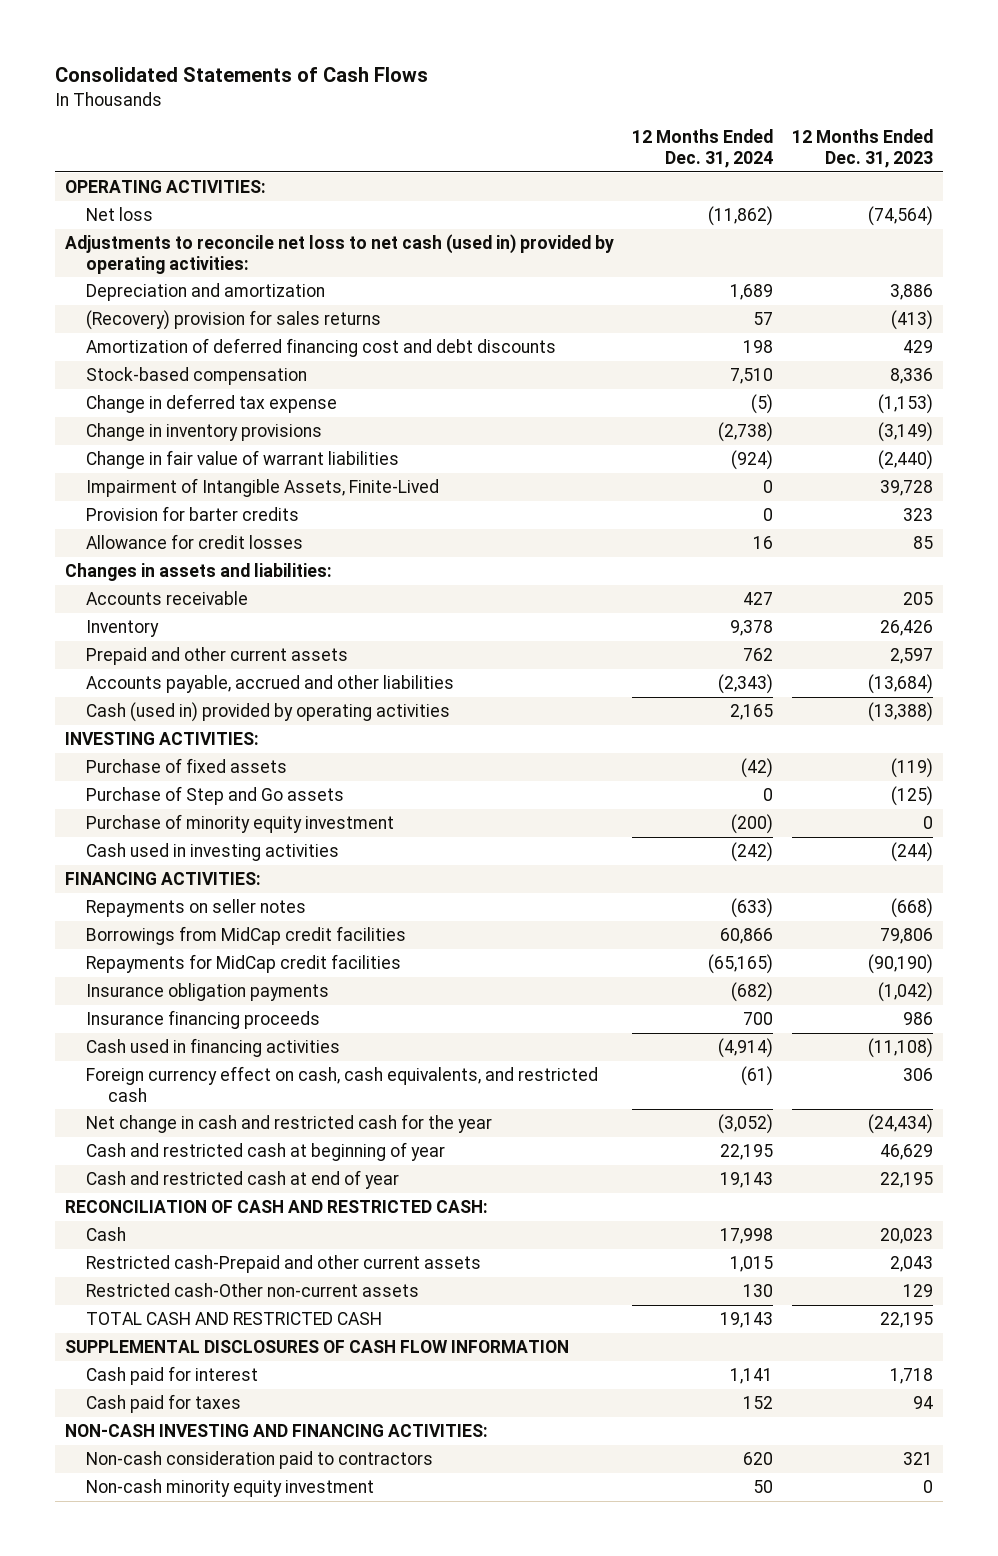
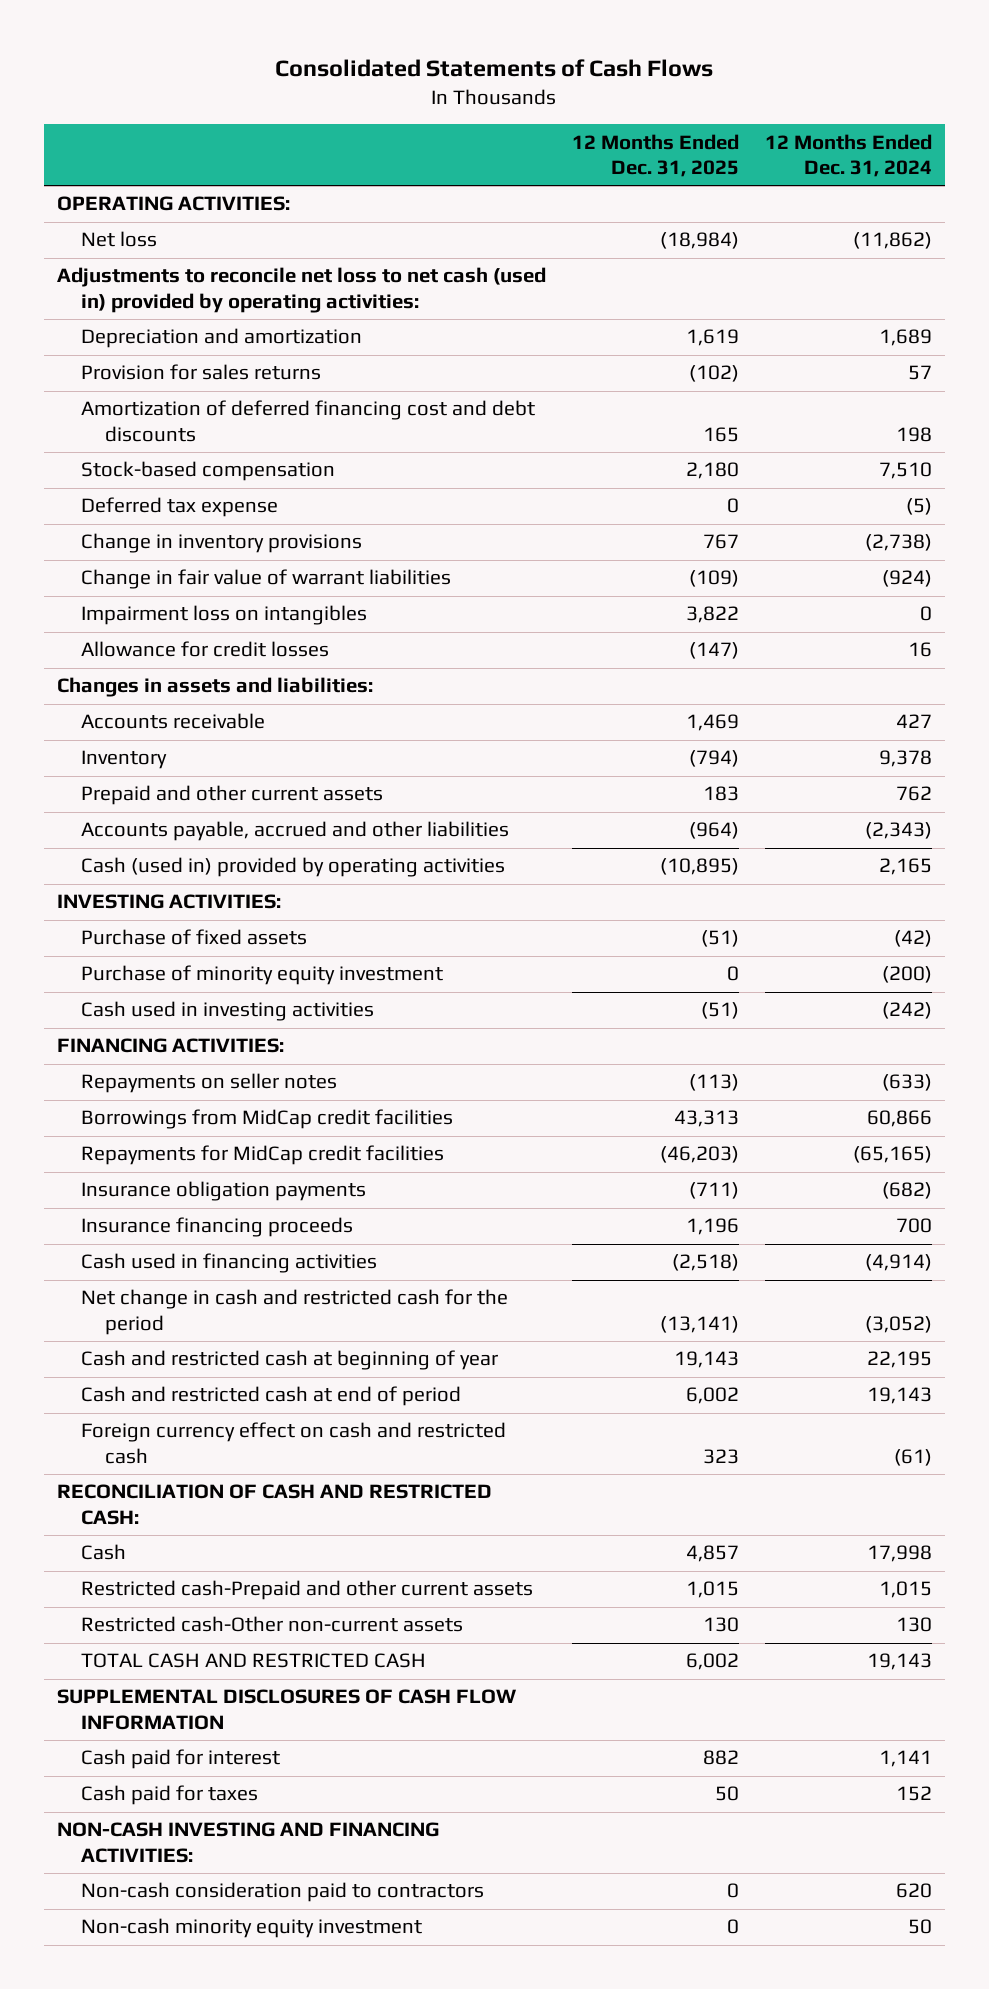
- | 12 Months Ended Dec. 31, 2024 | 12 Months Ended Dec. 31, 2023
+ | 12 Months Ended Dec. 31, 2025 | 12 Months Ended Dec. 31, 2024
- (Recovery) provision for sales returns | 57 | (413)
+ Provision for sales returns | (102) | 57
- Change in deferred tax expense | (5) | (1,153)
+ Deferred tax expense | 0 | (5)
- Impairment of Intangible Assets, Finite-Lived | 0 | 39,728
- Provision for barter credits | 0 | 323
+ Impairment loss on intangibles | 3,822 | 0
- Purchase of Step and Go assets | 0 | (125)
- Foreign currency effect on cash, cash equivalents, and restricted cash | (61) | 306
- Net change in cash and restricted cash for the year | (3,052) | (24,434)
+ Net change in cash and restricted cash for the period | (13,141) | (3,052)
- Cash and restricted cash at end of year | 19,143 | 22,195
+ Cash and restricted cash at end of period | 6,002 | 19,143
+ Foreign currency effect on cash and restricted cash | 323 | (61)

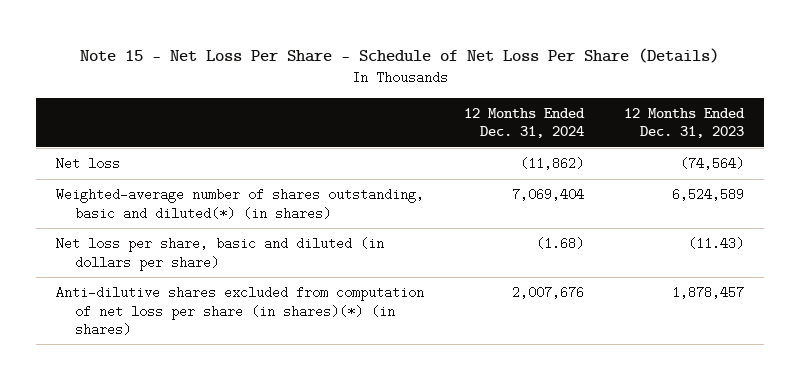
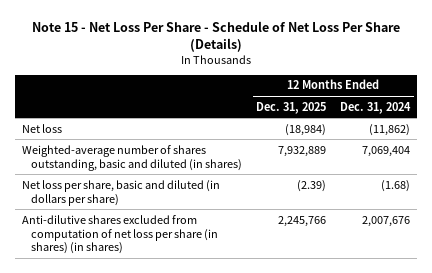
- | 12 Months Ended Dec. 31, 2024 | 12 Months Ended Dec. 31, 2023
+ | 12 Months Ended Dec. 31, 2025 | 12 Months Ended Dec. 31, 2024
- Weighted-average number of shares outstanding, basic and diluted(*) (in shares) | 7,069,404 | 6,524,589
+ Weighted-average number of shares outstanding, basic and diluted (in shares) | 7,932,889 | 7,069,404
- Anti-dilutive shares excluded from computation of net loss per share (in shares)(*) (in shares) | 2,007,676 | 1,878,457
+ Anti-dilutive shares excluded from computation of net loss per share (in shares) (in shares) | 2,245,766 | 2,007,676

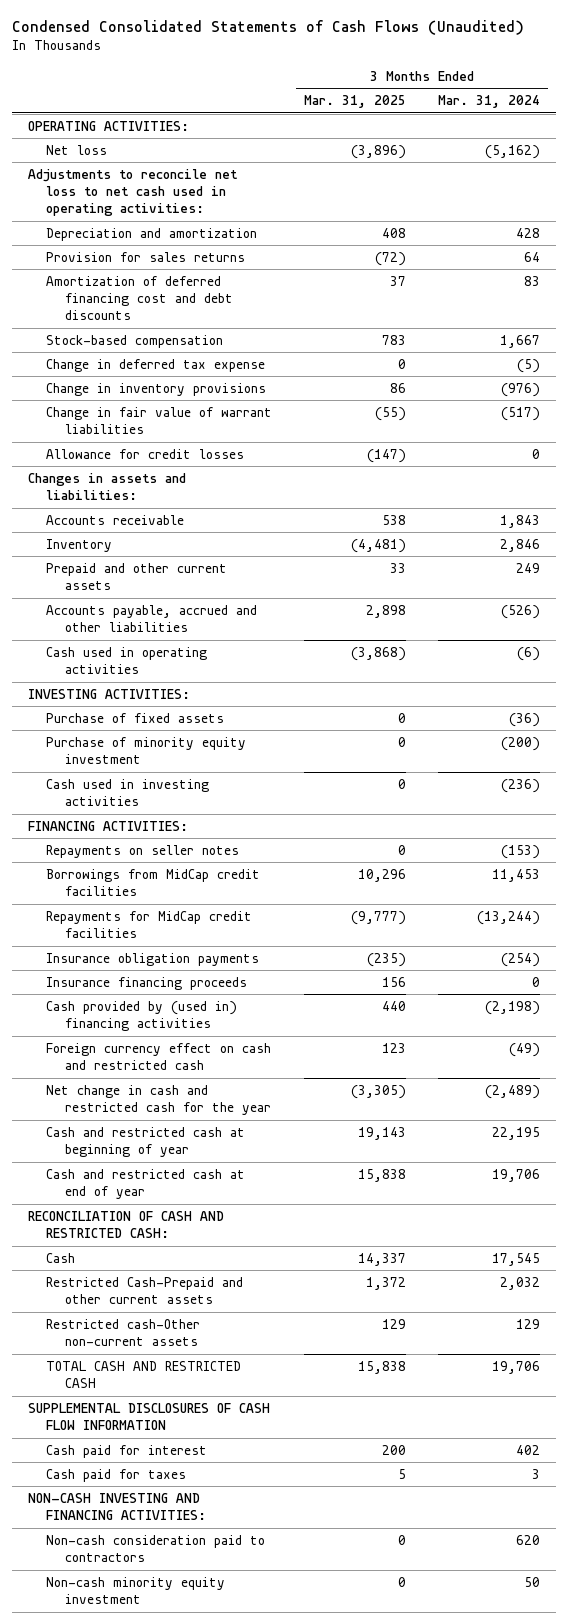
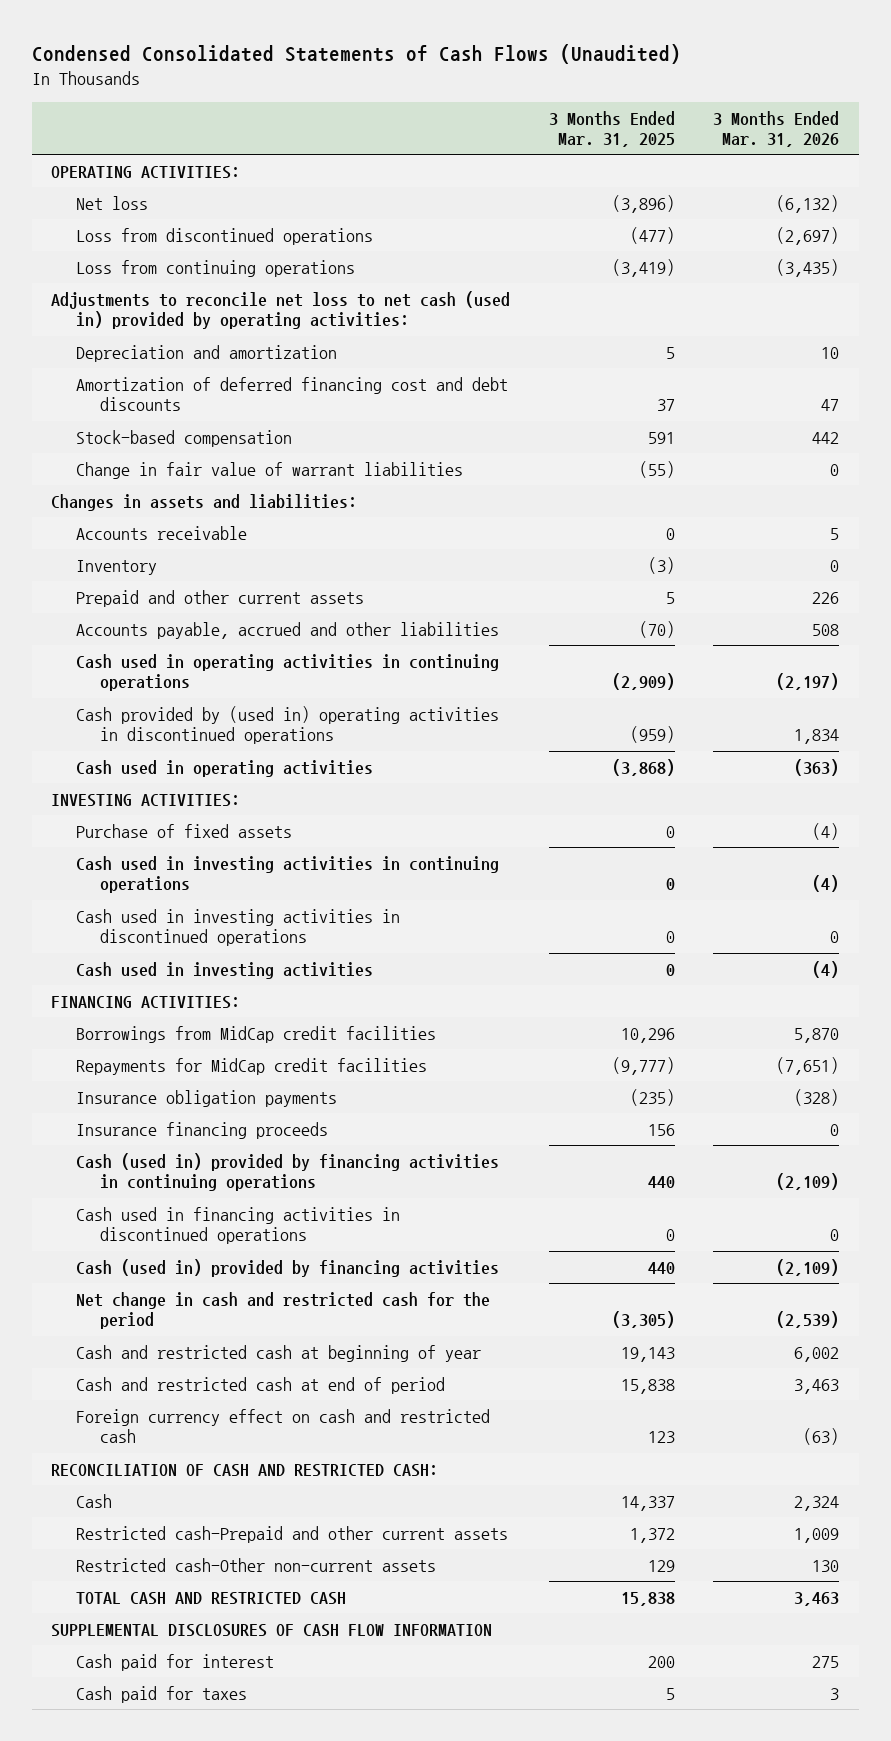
- | 3 Months Ended Mar. 31, 2025 | 3 Months Ended Mar. 31, 2024
+ | 3 Months Ended Mar. 31, 2025 | 3 Months Ended Mar. 31, 2026
- Adjustments to reconcile net loss to net cash used in operating activities:
- Depreciation and amortization | 408 | 428
- Provision for sales returns | (72) | 64
+ Loss from discontinued operations | (477) | (2,697)
+ Loss from continuing operations | (3,419) | (3,435)
+ Adjustments to reconcile net loss to net cash (used in) provided by operating activities:
+ Depreciation and amortization | 5 | 10
- Stock-based compensation | 783 | 1,667
- Change in deferred tax expense | 0 | (5)
- Change in inventory provisions | 86 | (976)
+ Stock-based compensation | 591 | 442
- Allowance for credit losses | (147) | 0
- Accounts receivable | 538 | 1,843
- Inventory | (4,481) | 2,846
- Prepaid and other current assets | 33 | 249
- Accounts payable, accrued and other liabilities | 2,898 | (526)
+ Accounts receivable | 0 | 5
+ Inventory | (3) | 0
+ Prepaid and other current assets | 5 | 226
+ Accounts payable, accrued and other liabilities | (70) | 508
+ Cash used in operating activities in continuing operations | (2,909) | (2,197)
+ Cash provided by (used in) operating activities in discontinued operations | (959) | 1,834
- Purchase of minority equity investment | 0 | (200)
+ Cash used in investing activities in continuing operations | 0 | (4)
+ Cash used in investing activities in discontinued operations | 0 | 0
- Repayments on seller notes | 0 | (153)
- Cash provided by (used in) financing activities | 440 | (2,198)
- Net change in cash and restricted cash for the year | (3,305) | (2,489)
+ Cash (used in) provided by financing activities in continuing operations | 440 | (2,109)
+ Cash used in financing activities in discontinued operations | 0 | 0
+ Cash (used in) provided by financing activities | 440 | (2,109)
+ Net change in cash and restricted cash for the period | (3,305) | (2,539)
- Cash and restricted cash at end of year | 15,838 | 19,706
+ Cash and restricted cash at end of period | 15,838 | 3,463
moved down: Foreign currency effect on cash and restricted cash | 123 | (63)
- Restricted Cash-Prepaid and other current assets | 1,372 | 2,032
+ Restricted cash-Prepaid and other current assets | 1,372 | 1,009
- NON-CASH INVESTING AND FINANCING ACTIVITIES:
- Non-cash consideration paid to contractors | 0 | 620
- Non-cash minority equity investment | 0 | 50

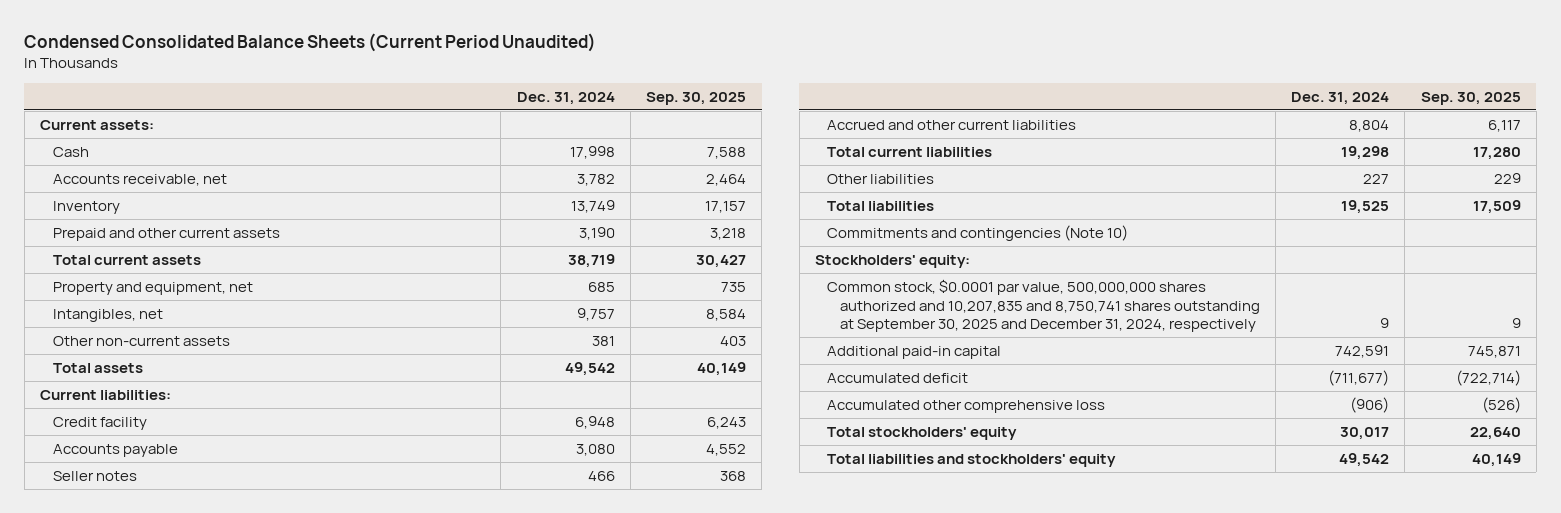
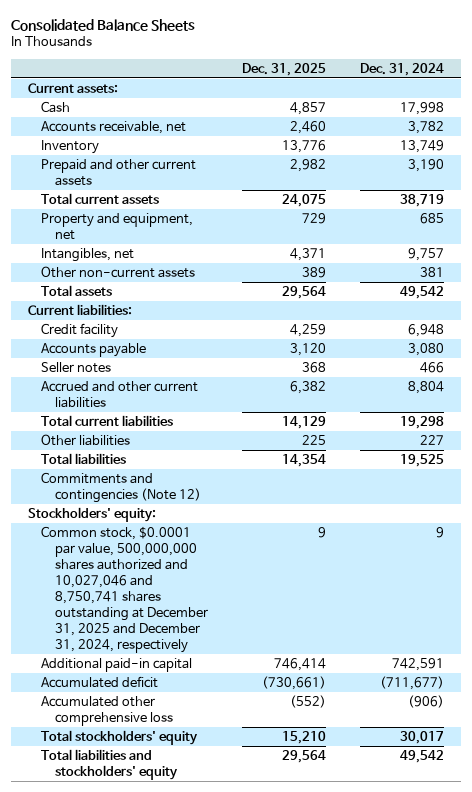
- Condensed Consolidated Balance Sheets (Current Period Unaudited)
+ Consolidated Balance Sheets
- | Dec. 31, 2024 | Sep. 30, 2025
+ | Dec. 31, 2025 | Dec. 31, 2024
- Commitments and contingencies (Note 10)
+ Commitments and contingencies (Note 12)
- Common stock, $0.0001 par value, 500,000,000 shares authorized and 10,207,835 and 8,750,741 shares outstanding at September 30, 2025 and December 31, 2024, respectively | 9 | 9
+ Common stock, $0.0001 par value, 500,000,000 shares authorized and 10,027,046 and 8,750,741 shares outstanding at December 31, 2025 and December 31, 2024, respectively | 9 | 9

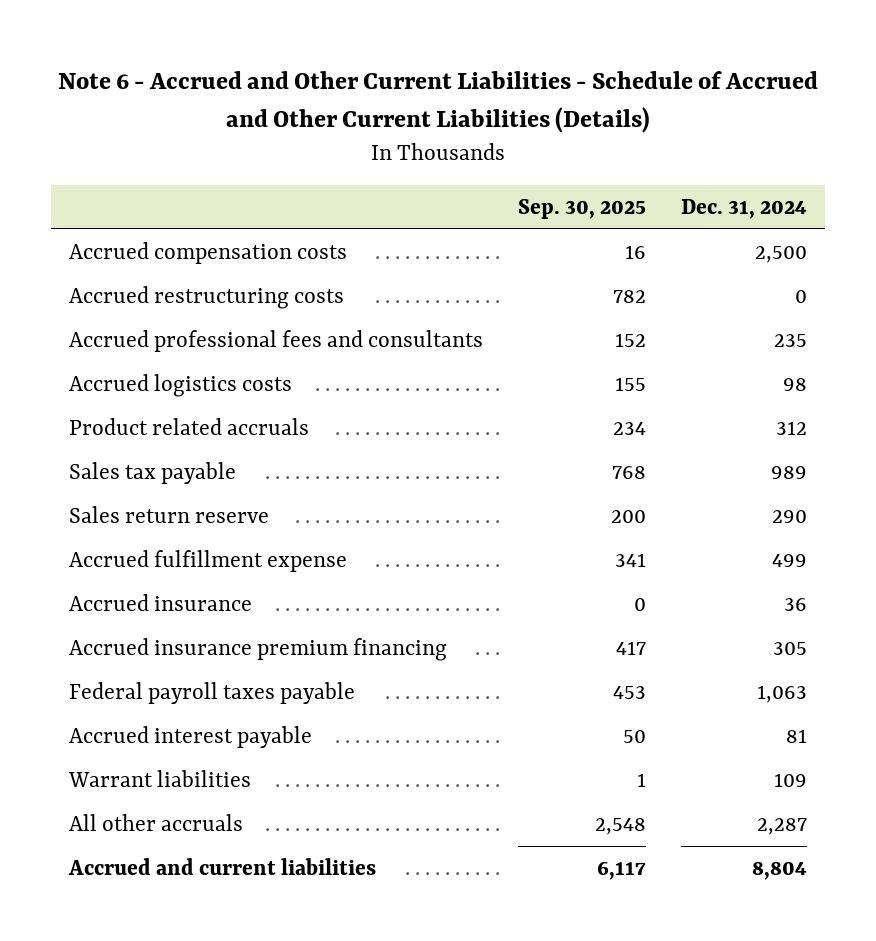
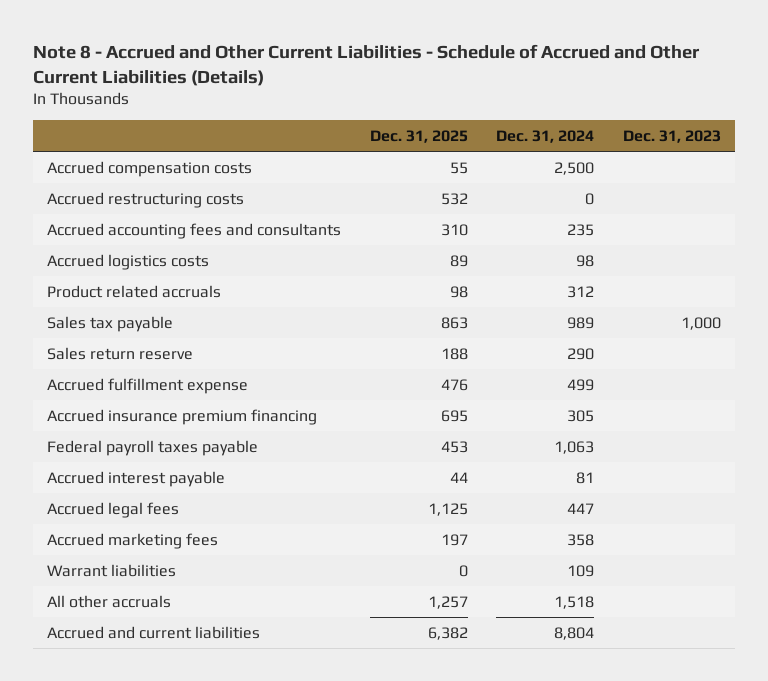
- Note 6 - Accrued and Other Current Liabilities - Schedule of Accrued and Other Current Liabilities (Details)
+ Note 8 - Accrued and Other Current Liabilities - Schedule of Accrued and Other Current Liabilities (Details)
- | Sep. 30, 2025 | Dec. 31, 2024
+ | Dec. 31, 2025 | Dec. 31, 2024 | Dec. 31, 2023
- Accrued professional fees and consultants | 152 | 235
+ Accrued accounting fees and consultants | 310 | 235 |
- Accrued insurance | 0 | 36
+ Accrued legal fees | 1,125 | 447 |
+ Accrued marketing fees | 197 | 358 |
- All other accruals | 2,548 | 2,287
+ All other accruals | 1,257 | 1,518 |

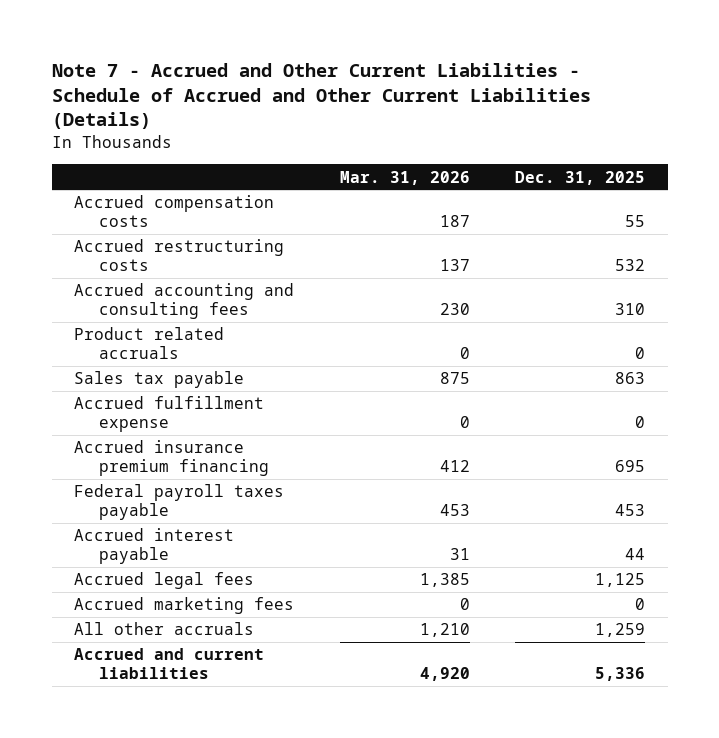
- Note 8 - Accrued and Other Current Liabilities - Schedule of Accrued and Other Current Liabilities (Details)
+ Note 7 - Accrued and Other Current Liabilities - Schedule of Accrued and Other Current Liabilities (Details)
- | Dec. 31, 2025 | Dec. 31, 2024 | Dec. 31, 2023
+ | Mar. 31, 2026 | Dec. 31, 2025
- Accrued accounting fees and consultants | 310 | 235 |
- Accrued logistics costs | 89 | 98 |
- Product related accruals | 98 | 312 |
+ Accrued accounting and consulting fees | 230 | 310
+ Product related accruals | 0 | 0
- Sales return reserve | 188 | 290 |
- Accrued fulfillment expense | 476 | 499 |
+ Accrued fulfillment expense | 0 | 0
- Accrued marketing fees | 197 | 358 |
- Warrant liabilities | 0 | 109 |
- All other accruals | 1,257 | 1,518 |
- Accrued and current liabilities | 6,382 | 8,804 |
+ Accrued marketing fees | 0 | 0
+ All other accruals | 1,210 | 1,259
+ Accrued and current liabilities | 4,920 | 5,336

